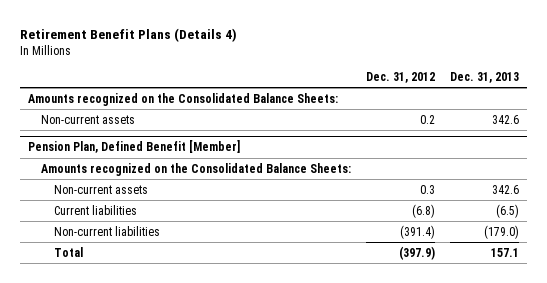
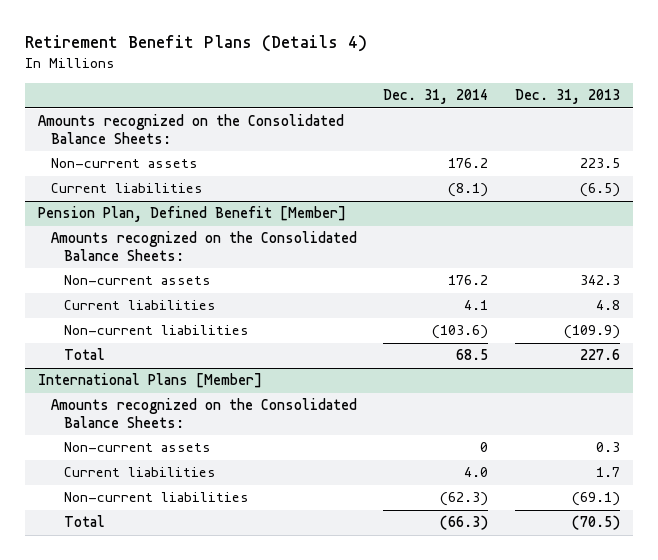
- | Dec. 31, 2012 | Dec. 31, 2013
+ | Dec. 31, 2014 | Dec. 31, 2013
- Non-current assets | 0.2 | 342.6
+ Non-current assets | 176.2 | 223.5
+ Current liabilities | (8.1) | (6.5)
@ Pension Plan, Defined Benefit [Member]
- Non-current assets | 0.3 | 342.6
- Current liabilities | (6.8) | (6.5)
- Non-current liabilities | (391.4) | (179.0)
- Total | (397.9) | 157.1
+ Non-current assets | 176.2 | 342.3
+ Current liabilities | 4.1 | 4.8
+ Non-current liabilities | (103.6) | (109.9)
+ Total | 68.5 | 227.6
+ International Plans [Member]
+ Amounts recognized on the Consolidated Balance Sheets:
+ Non-current assets | 0 | 0.3
+ Current liabilities | 4.0 | 1.7
+ Non-current liabilities | (62.3) | (69.1)
+ Total | (66.3) | (70.5)

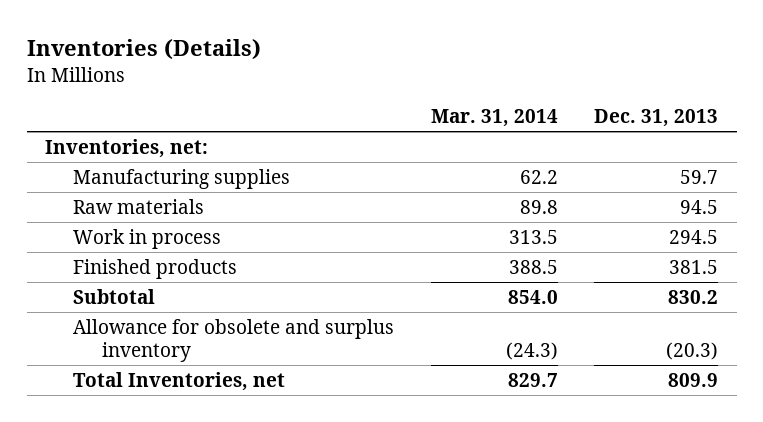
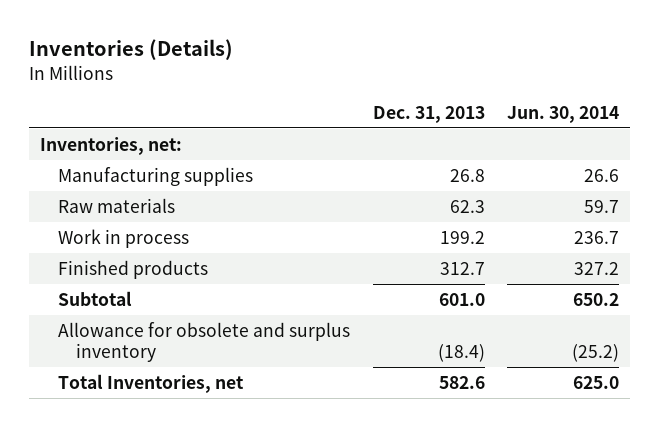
- | Mar. 31, 2014 | Dec. 31, 2013
+ | Dec. 31, 2013 | Jun. 30, 2014
- Manufacturing supplies | 62.2 | 59.7
- Raw materials | 89.8 | 94.5
- Work in process | 313.5 | 294.5
- Finished products | 388.5 | 381.5
- Subtotal | 854.0 | 830.2
- Allowance for obsolete and surplus inventory | (24.3) | (20.3)
- Total Inventories, net | 829.7 | 809.9
+ Manufacturing supplies | 26.8 | 26.6
+ Raw materials | 62.3 | 59.7
+ Work in process | 199.2 | 236.7
+ Finished products | 312.7 | 327.2
+ Subtotal | 601.0 | 650.2
+ Allowance for obsolete and surplus inventory | (18.4) | (25.2)
+ Total Inventories, net | 582.6 | 625.0

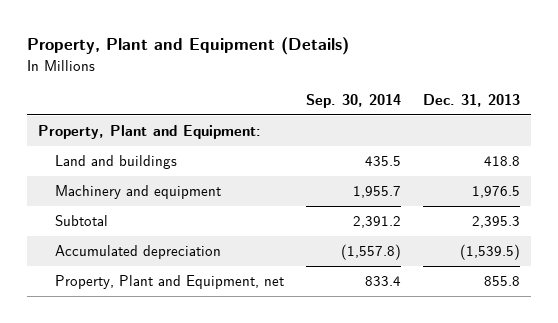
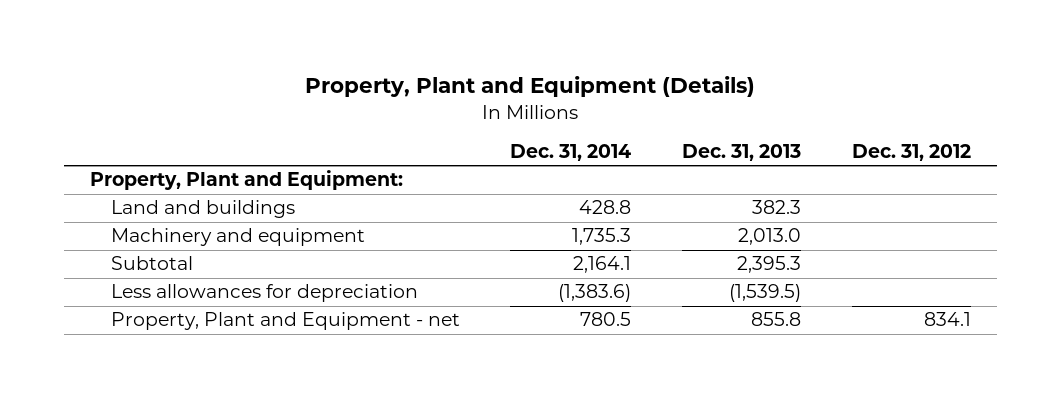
- | Sep. 30, 2014 | Dec. 31, 2013
+ | Dec. 31, 2014 | Dec. 31, 2013 | Dec. 31, 2012
- Land and buildings | 435.5 | 418.8
- Machinery and equipment | 1,955.7 | 1,976.5
+ Land and buildings | 428.8 | 382.3 |
+ Machinery and equipment | 1,735.3 | 2,013.0 |
- Accumulated depreciation | (1,557.8) | (1,539.5)
- Property, Plant and Equipment, net | 833.4 | 855.8
+ Less allowances for depreciation | (1,383.6) | (1,539.5) |
+ Property, Plant and Equipment - net | 780.5 | 855.8 | 834.1

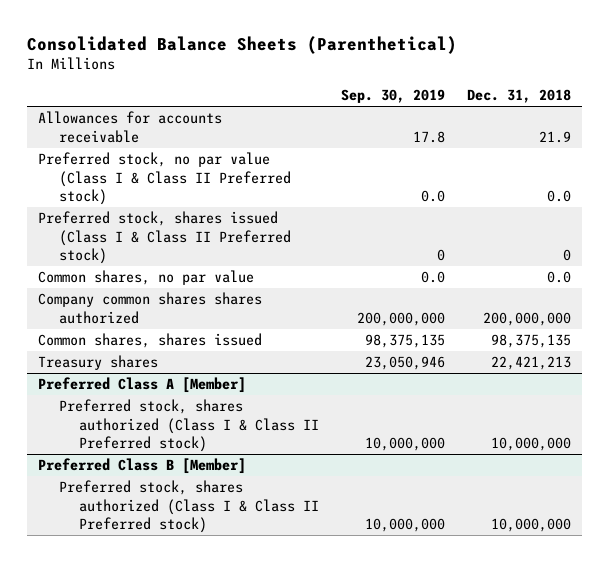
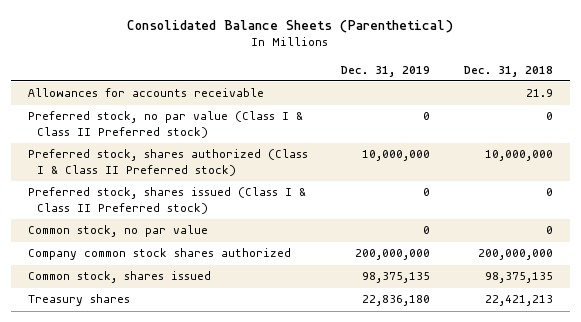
- | Sep. 30, 2019 | Dec. 31, 2018
+ | Dec. 31, 2019 | Dec. 31, 2018
- Preferred stock, no par value (Class I & Class II Preferred stock) | 0.0 | 0.0
+ Preferred stock, no par value (Class I & Class II Preferred stock) | 0 | 0
+ Preferred stock, shares authorized (Class I & Class II Preferred stock) | 10,000,000 | 10,000,000
- Common shares, no par value | 0.0 | 0.0
- Company common shares shares authorized | 200,000,000 | 200,000,000
- Common shares, shares issued | 98,375,135 | 98,375,135
+ Common stock, no par value | 0 | 0
+ Company common stock shares authorized | 200,000,000 | 200,000,000
+ Common stock, shares issued | 98,375,135 | 98,375,135
- Preferred Class A [Member]
- Preferred stock, shares authorized (Class I & Class II Preferred stock) | 10,000,000 | 10,000,000
- Preferred Class B [Member]
- Preferred stock, shares authorized (Class I & Class II Preferred stock) | 10,000,000 | 10,000,000

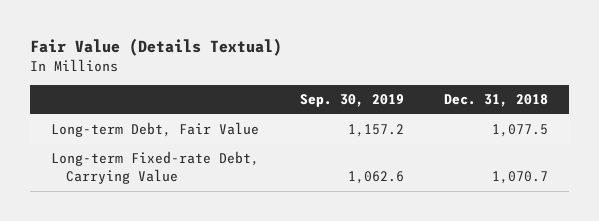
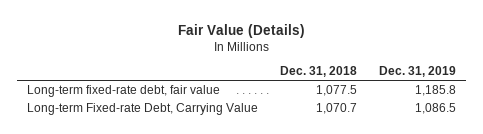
- Fair Value (Details Textual)
+ Fair Value (Details)
- | Sep. 30, 2019 | Dec. 31, 2018
+ | Dec. 31, 2018 | Dec. 31, 2019
- Long-term Debt, Fair Value | 1,157.2 | 1,077.5
+ Long-term fixed-rate debt, fair value | 1,077.5 | 1,185.8

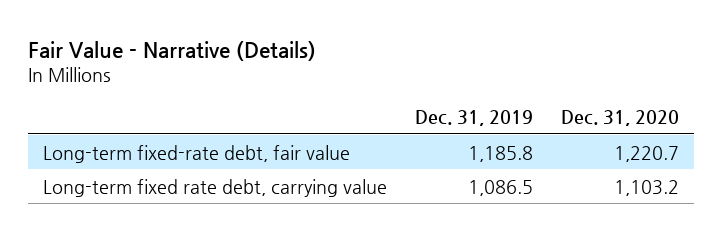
- Fair Value (Details)
+ Fair Value - Narrative (Details)
- | Dec. 31, 2018 | Dec. 31, 2019
+ | Dec. 31, 2019 | Dec. 31, 2020
- Long-term Fixed-rate Debt, Carrying Value | 1,070.7 | 1,086.5
+ Long-term fixed rate debt, carrying value | 1,086.5 | 1,103.2

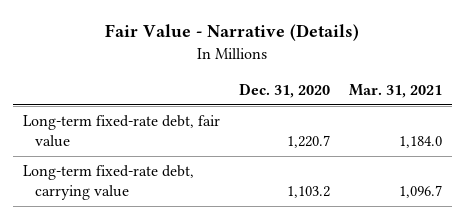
- | Dec. 31, 2019 | Dec. 31, 2020
+ | Dec. 31, 2020 | Mar. 31, 2021
- Long-term fixed rate debt, carrying value | 1,086.5 | 1,103.2
+ Long-term fixed-rate debt, carrying value | 1,103.2 | 1,096.7

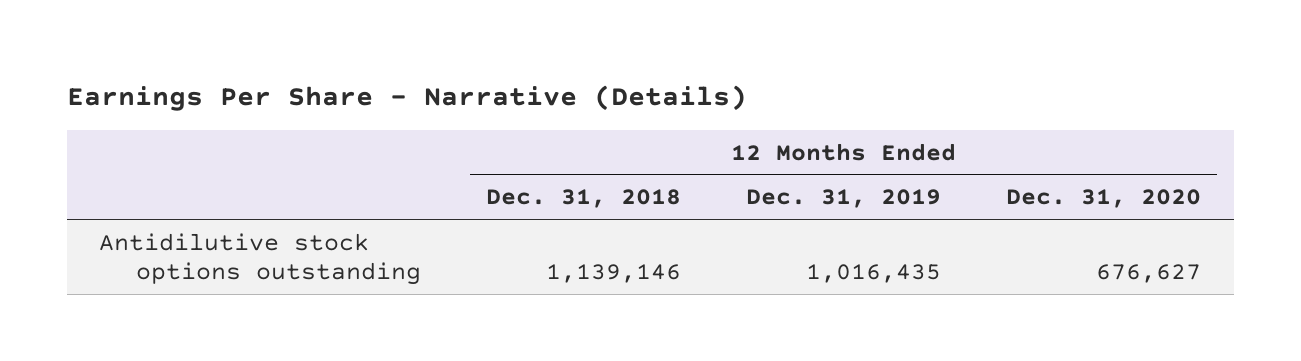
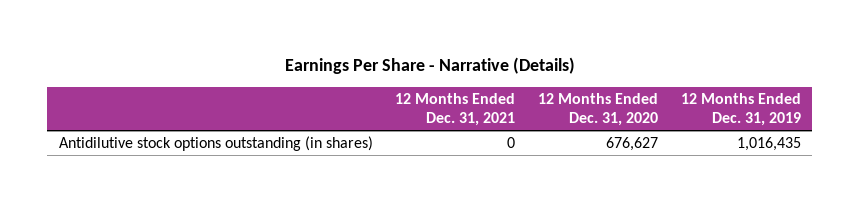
- | 12 Months Ended Dec. 31, 2018 | 12 Months Ended Dec. 31, 2019 | 12 Months Ended Dec. 31, 2020
+ | 12 Months Ended Dec. 31, 2021 | 12 Months Ended Dec. 31, 2020 | 12 Months Ended Dec. 31, 2019
- Antidilutive stock options outstanding | 1,139,146 | 1,016,435 | 676,627
+ Antidilutive stock options outstanding (in shares) | 0 | 676,627 | 1,016,435

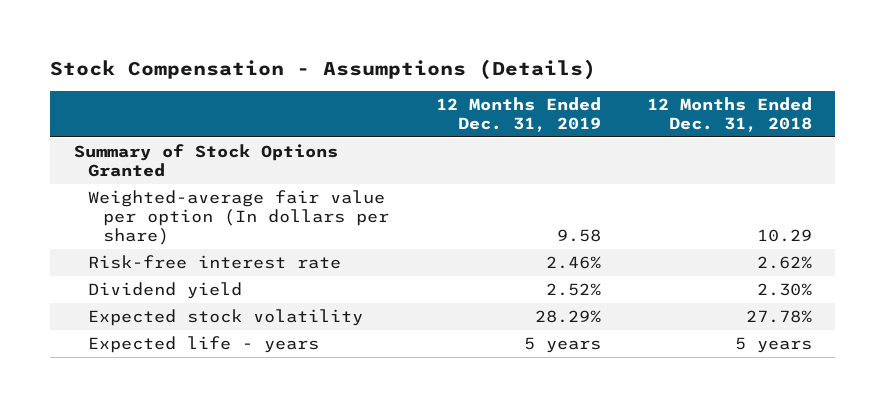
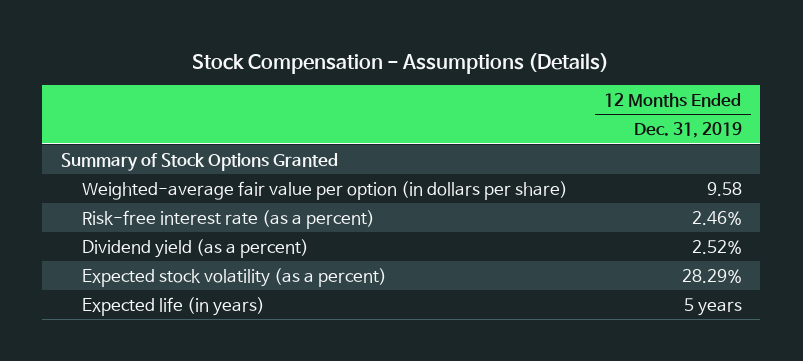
- | 12 Months Ended Dec. 31, 2019 | 12 Months Ended Dec. 31, 2018
+ | 12 Months Ended Dec. 31, 2019
- Weighted-average fair value per option (In dollars per share) | 9.58 | 10.29
- Risk-free interest rate | 2.46% | 2.62%
- Dividend yield | 2.52% | 2.30%
- Expected stock volatility | 28.29% | 27.78%
- Expected life - years | 5 years | 5 years
+ Weighted-average fair value per option (in dollars per share) | 9.58
+ Risk-free interest rate (as a percent) | 2.46%
+ Dividend yield (as a percent) | 2.52%
+ Expected stock volatility (as a percent) | 28.29%
+ Expected life (in years) | 5 years

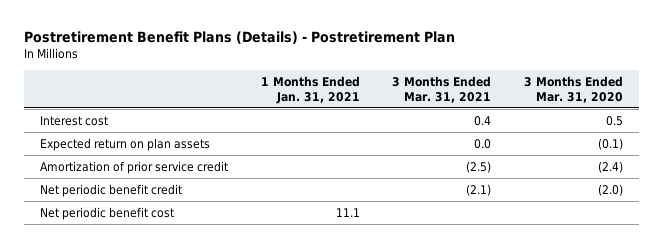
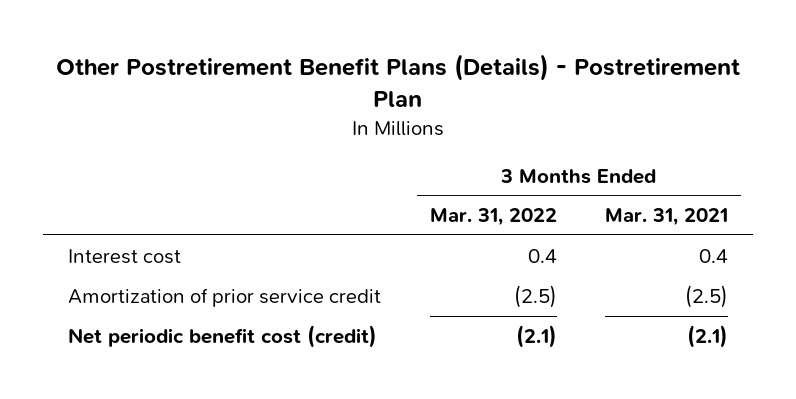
- Postretirement Benefit Plans (Details) - Postretirement Plan
+ Other Postretirement Benefit Plans (Details) - Postretirement Plan
- | 1 Months Ended Jan. 31, 2021 | 3 Months Ended Mar. 31, 2021 | 3 Months Ended Mar. 31, 2020
+ | 3 Months Ended Mar. 31, 2022 | 3 Months Ended Mar. 31, 2021
- Expected return on plan assets | | 0.0 | (0.1)
- Net periodic benefit credit | | (2.1) | (2.0)
- Net periodic benefit cost | 11.1 | |
+ Net periodic benefit cost (credit) | (2.1) | (2.1)

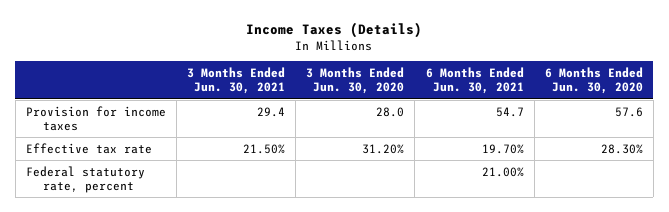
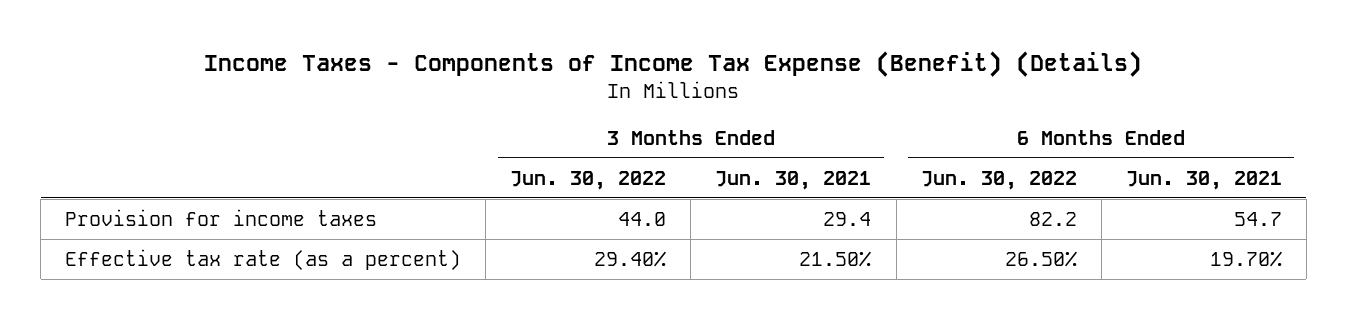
- Income Taxes (Details)
+ Income Taxes - Components of Income Tax Expense (Benefit) (Details)
- | 3 Months Ended Jun. 30, 2021 | 3 Months Ended Jun. 30, 2020 | 6 Months Ended Jun. 30, 2021 | 6 Months Ended Jun. 30, 2020
+ | 3 Months Ended Jun. 30, 2022 | 3 Months Ended Jun. 30, 2021 | 6 Months Ended Jun. 30, 2022 | 6 Months Ended Jun. 30, 2021
- Effective tax rate | 21.50% | 31.20% | 19.70% | 28.30%
- Federal statutory rate, percent | | | 21.00% |
+ Effective tax rate (as a percent) | 29.40% | 21.50% | 26.50% | 19.70%

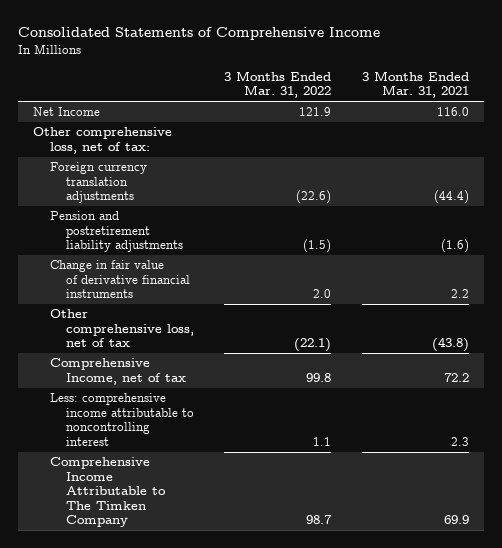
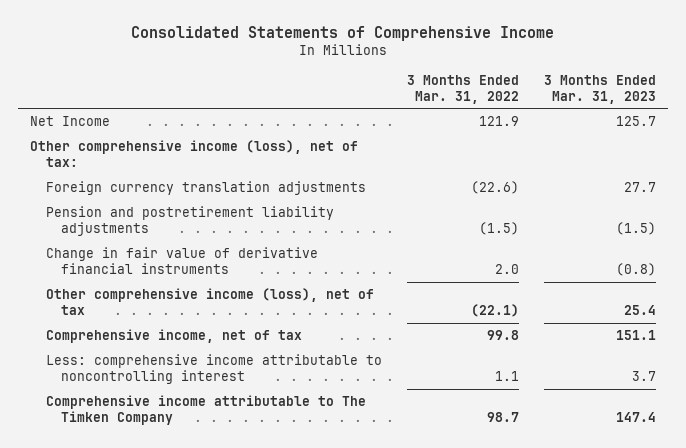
- | 3 Months Ended Mar. 31, 2022 | 3 Months Ended Mar. 31, 2021
+ | 3 Months Ended Mar. 31, 2022 | 3 Months Ended Mar. 31, 2023
- Other comprehensive loss, net of tax:
+ Other comprehensive income (loss), net of tax:
- Other comprehensive loss, net of tax | (22.1) | (43.8)
- Comprehensive Income, net of tax | 99.8 | 72.2
+ Other comprehensive income (loss), net of tax | (22.1) | 25.4
+ Comprehensive income, net of tax | 99.8 | 151.1
- Comprehensive Income Attributable to The Timken Company | 98.7 | 69.9
+ Comprehensive income attributable to The Timken Company | 98.7 | 147.4

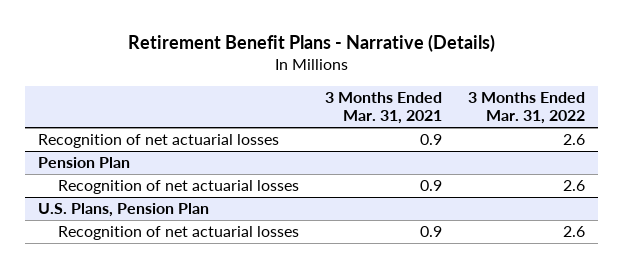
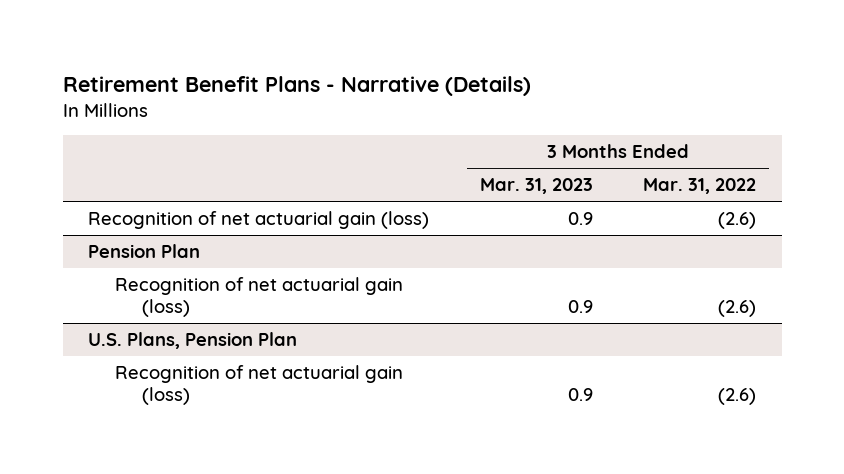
- | 3 Months Ended Mar. 31, 2021 | 3 Months Ended Mar. 31, 2022
+ | 3 Months Ended Mar. 31, 2023 | 3 Months Ended Mar. 31, 2022
- Recognition of net actuarial losses | 0.9 | 2.6
+ Recognition of net actuarial gain (loss) | 0.9 | (2.6)
@ Pension Plan
- Recognition of net actuarial losses | 0.9 | 2.6
+ Recognition of net actuarial gain (loss) | 0.9 | (2.6)
@ U.S. Plans, Pension Plan
- Recognition of net actuarial losses | 0.9 | 2.6
+ Recognition of net actuarial gain (loss) | 0.9 | (2.6)

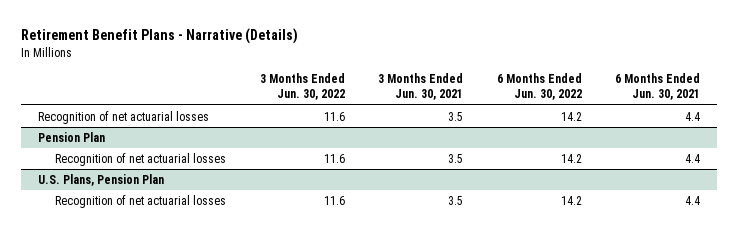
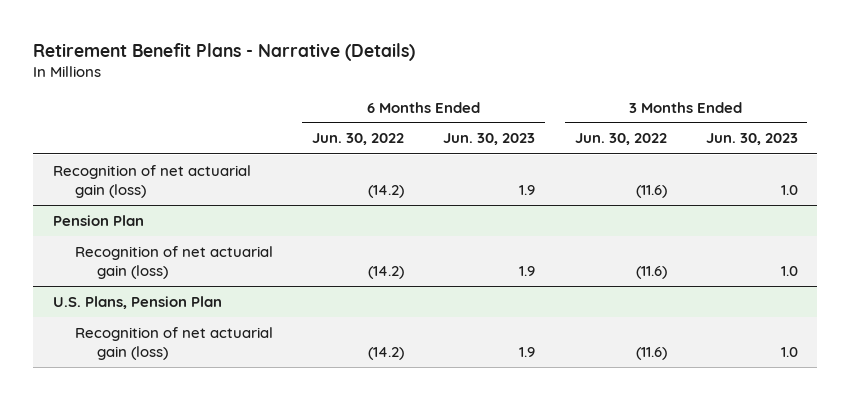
- | 3 Months Ended Jun. 30, 2022 | 3 Months Ended Jun. 30, 2021 | 6 Months Ended Jun. 30, 2022 | 6 Months Ended Jun. 30, 2021
+ | 6 Months Ended Jun. 30, 2022 | 6 Months Ended Jun. 30, 2023 | 3 Months Ended Jun. 30, 2022 | 3 Months Ended Jun. 30, 2023
- Recognition of net actuarial losses | 11.6 | 3.5 | 14.2 | 4.4
+ Recognition of net actuarial gain (loss) | (14.2) | 1.9 | (11.6) | 1.0
@ Pension Plan
- Recognition of net actuarial losses | 11.6 | 3.5 | 14.2 | 4.4
+ Recognition of net actuarial gain (loss) | (14.2) | 1.9 | (11.6) | 1.0
@ U.S. Plans, Pension Plan
- Recognition of net actuarial losses | 11.6 | 3.5 | 14.2 | 4.4
+ Recognition of net actuarial gain (loss) | (14.2) | 1.9 | (11.6) | 1.0

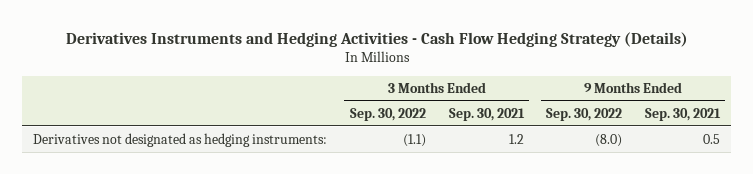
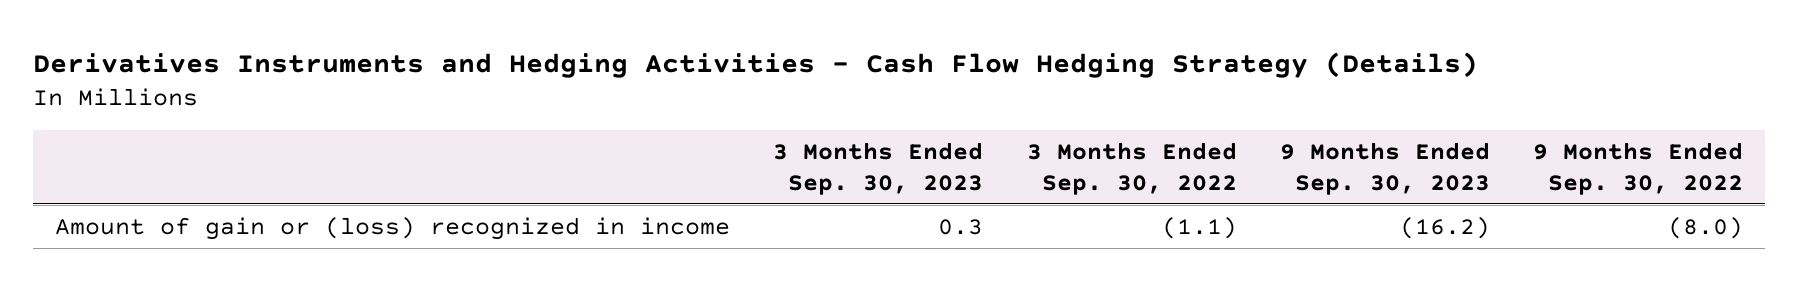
- | 3 Months Ended Sep. 30, 2022 | 3 Months Ended Sep. 30, 2021 | 9 Months Ended Sep. 30, 2022 | 9 Months Ended Sep. 30, 2021
+ | 3 Months Ended Sep. 30, 2023 | 3 Months Ended Sep. 30, 2022 | 9 Months Ended Sep. 30, 2023 | 9 Months Ended Sep. 30, 2022
- Derivatives not designated as hedging instruments: | (1.1) | 1.2 | (8.0) | 0.5
+ Amount of gain or (loss) recognized in income | 0.3 | (1.1) | (16.2) | (8.0)

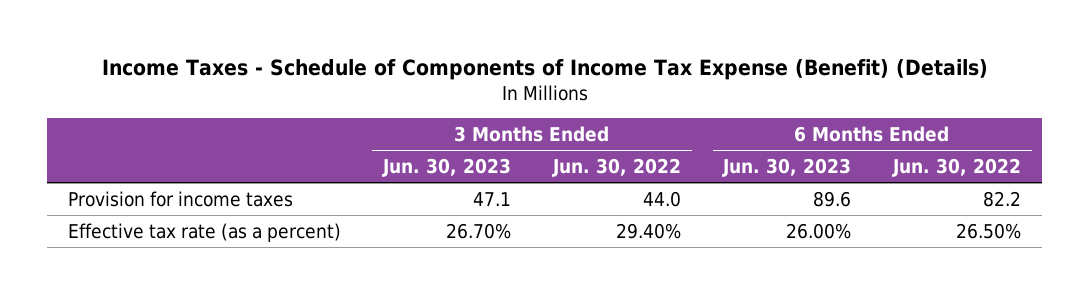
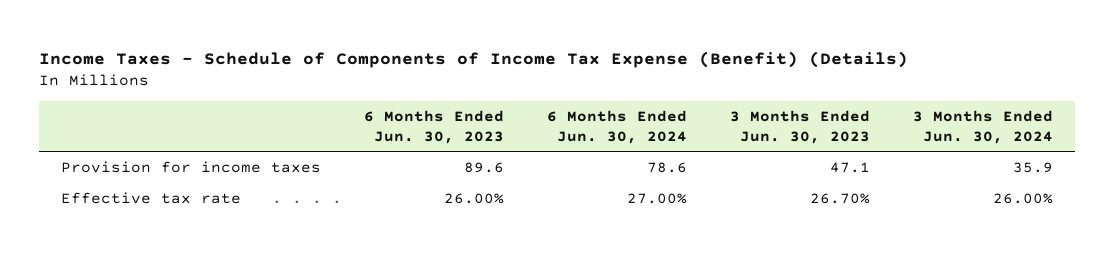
- | 3 Months Ended Jun. 30, 2023 | 3 Months Ended Jun. 30, 2022 | 6 Months Ended Jun. 30, 2023 | 6 Months Ended Jun. 30, 2022
+ | 6 Months Ended Jun. 30, 2023 | 6 Months Ended Jun. 30, 2024 | 3 Months Ended Jun. 30, 2023 | 3 Months Ended Jun. 30, 2024
- Effective tax rate (as a percent) | 26.70% | 29.40% | 26.00% | 26.50%
+ Effective tax rate | 26.00% | 27.00% | 26.70% | 26.00%

